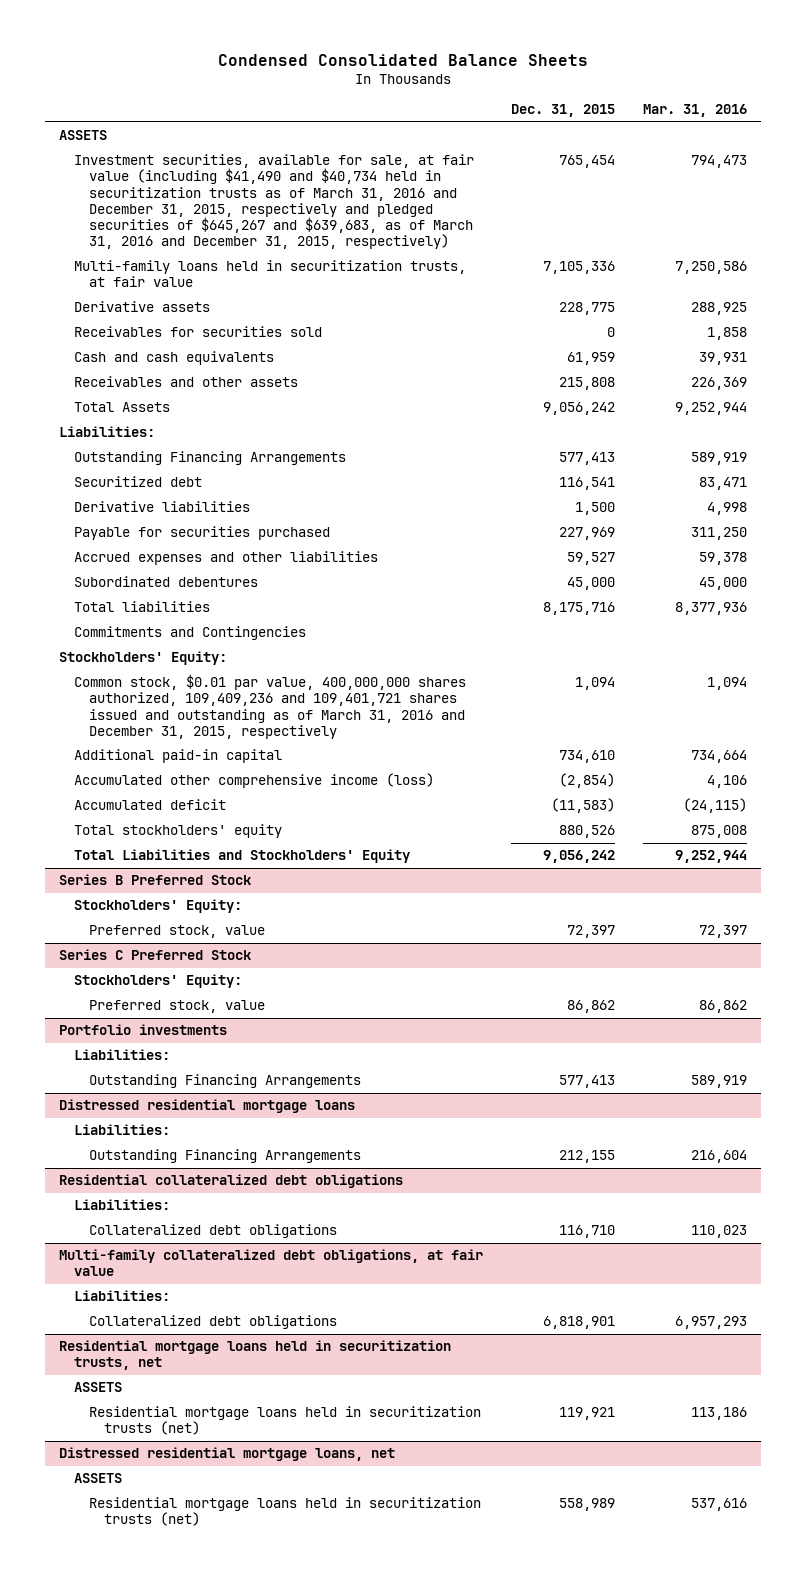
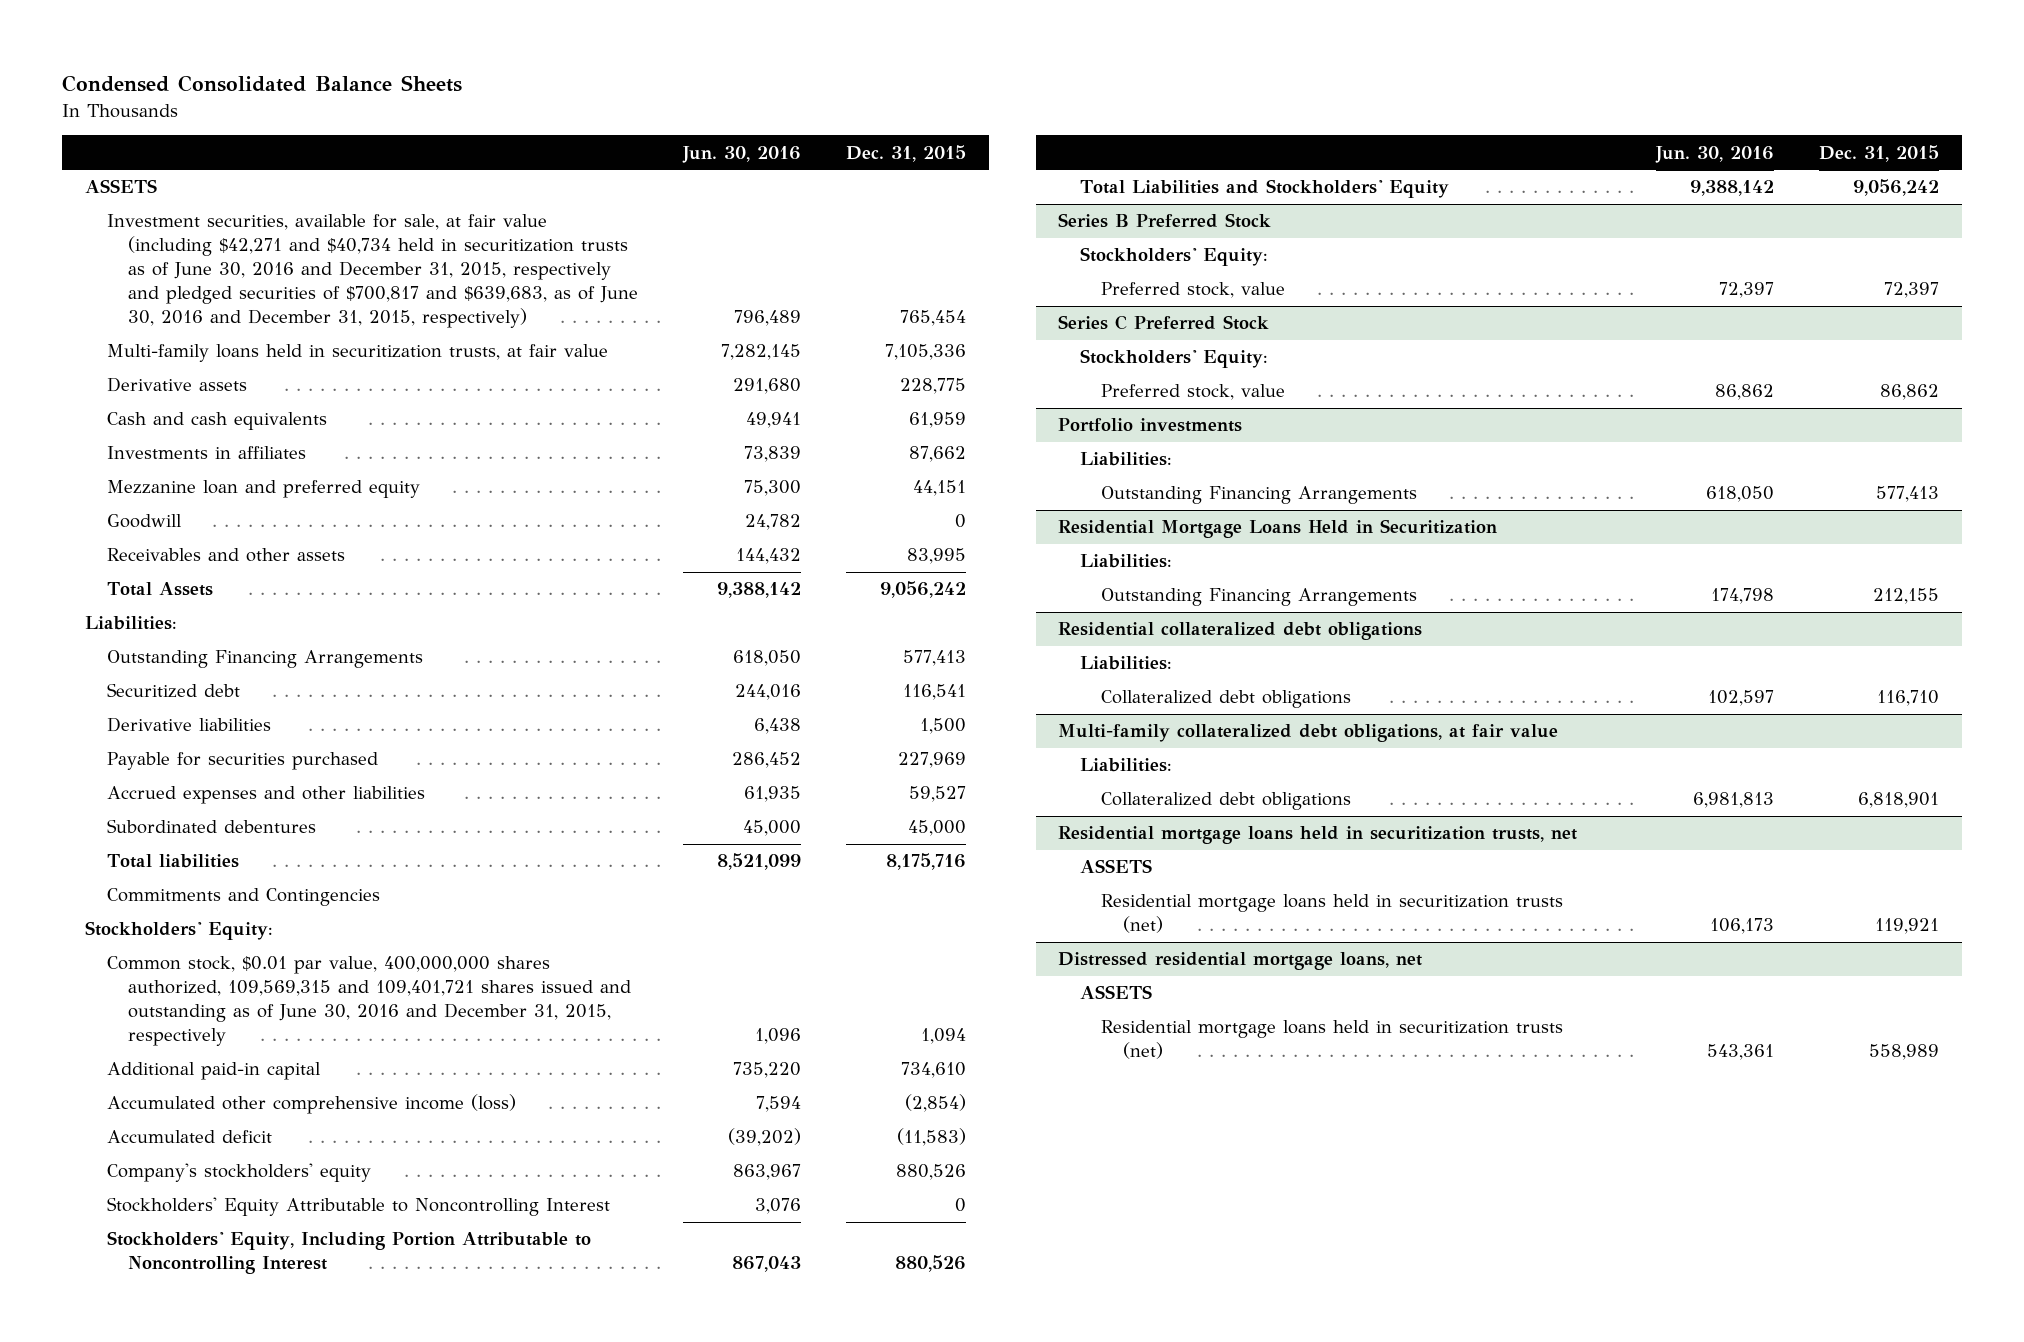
- | Dec. 31, 2015 | Mar. 31, 2016
+ | Jun. 30, 2016 | Dec. 31, 2015
- Investment securities, available for sale, at fair value (including $41,490 and $40,734 held in securitization trusts as of March 31, 2016 and December 31, 2015, respectively and pledged securities of $645,267 and $639,683, as of March 31, 2016 and December 31, 2015, respectively) | 765,454 | 794,473
+ Investment securities, available for sale, at fair value (including $42,271 and $40,734 held in securitization trusts as of June 30, 2016 and December 31, 2015, respectively and pledged securities of $700,817 and $639,683, as of June 30, 2016 and December 31, 2015, respectively) | 796,489 | 765,454
- Receivables for securities sold | 0 | 1,858
- Receivables and other assets | 215,808 | 226,369
+ Investments in affiliates | 73,839 | 87,662
+ Mezzanine loan and preferred equity | 75,300 | 44,151
+ Goodwill | 24,782 | 0
+ Receivables and other assets | 144,432 | 83,995
- Common stock, $0.01 par value, 400,000,000 shares authorized, 109,409,236 and 109,401,721 shares issued and outstanding as of March 31, 2016 and December 31, 2015, respectively | 1,094 | 1,094
+ Common stock, $0.01 par value, 400,000,000 shares authorized, 109,569,315 and 109,401,721 shares issued and outstanding as of June 30, 2016 and December 31, 2015, respectively | 1,096 | 1,094
- Total stockholders' equity | 880,526 | 875,008
+ Company's stockholders' equity | 863,967 | 880,526
+ Stockholders' Equity Attributable to Noncontrolling Interest | 3,076 | 0
+ Stockholders' Equity, Including Portion Attributable to Noncontrolling Interest | 867,043 | 880,526
- Distressed residential mortgage loans
+ Residential Mortgage Loans Held in Securitization

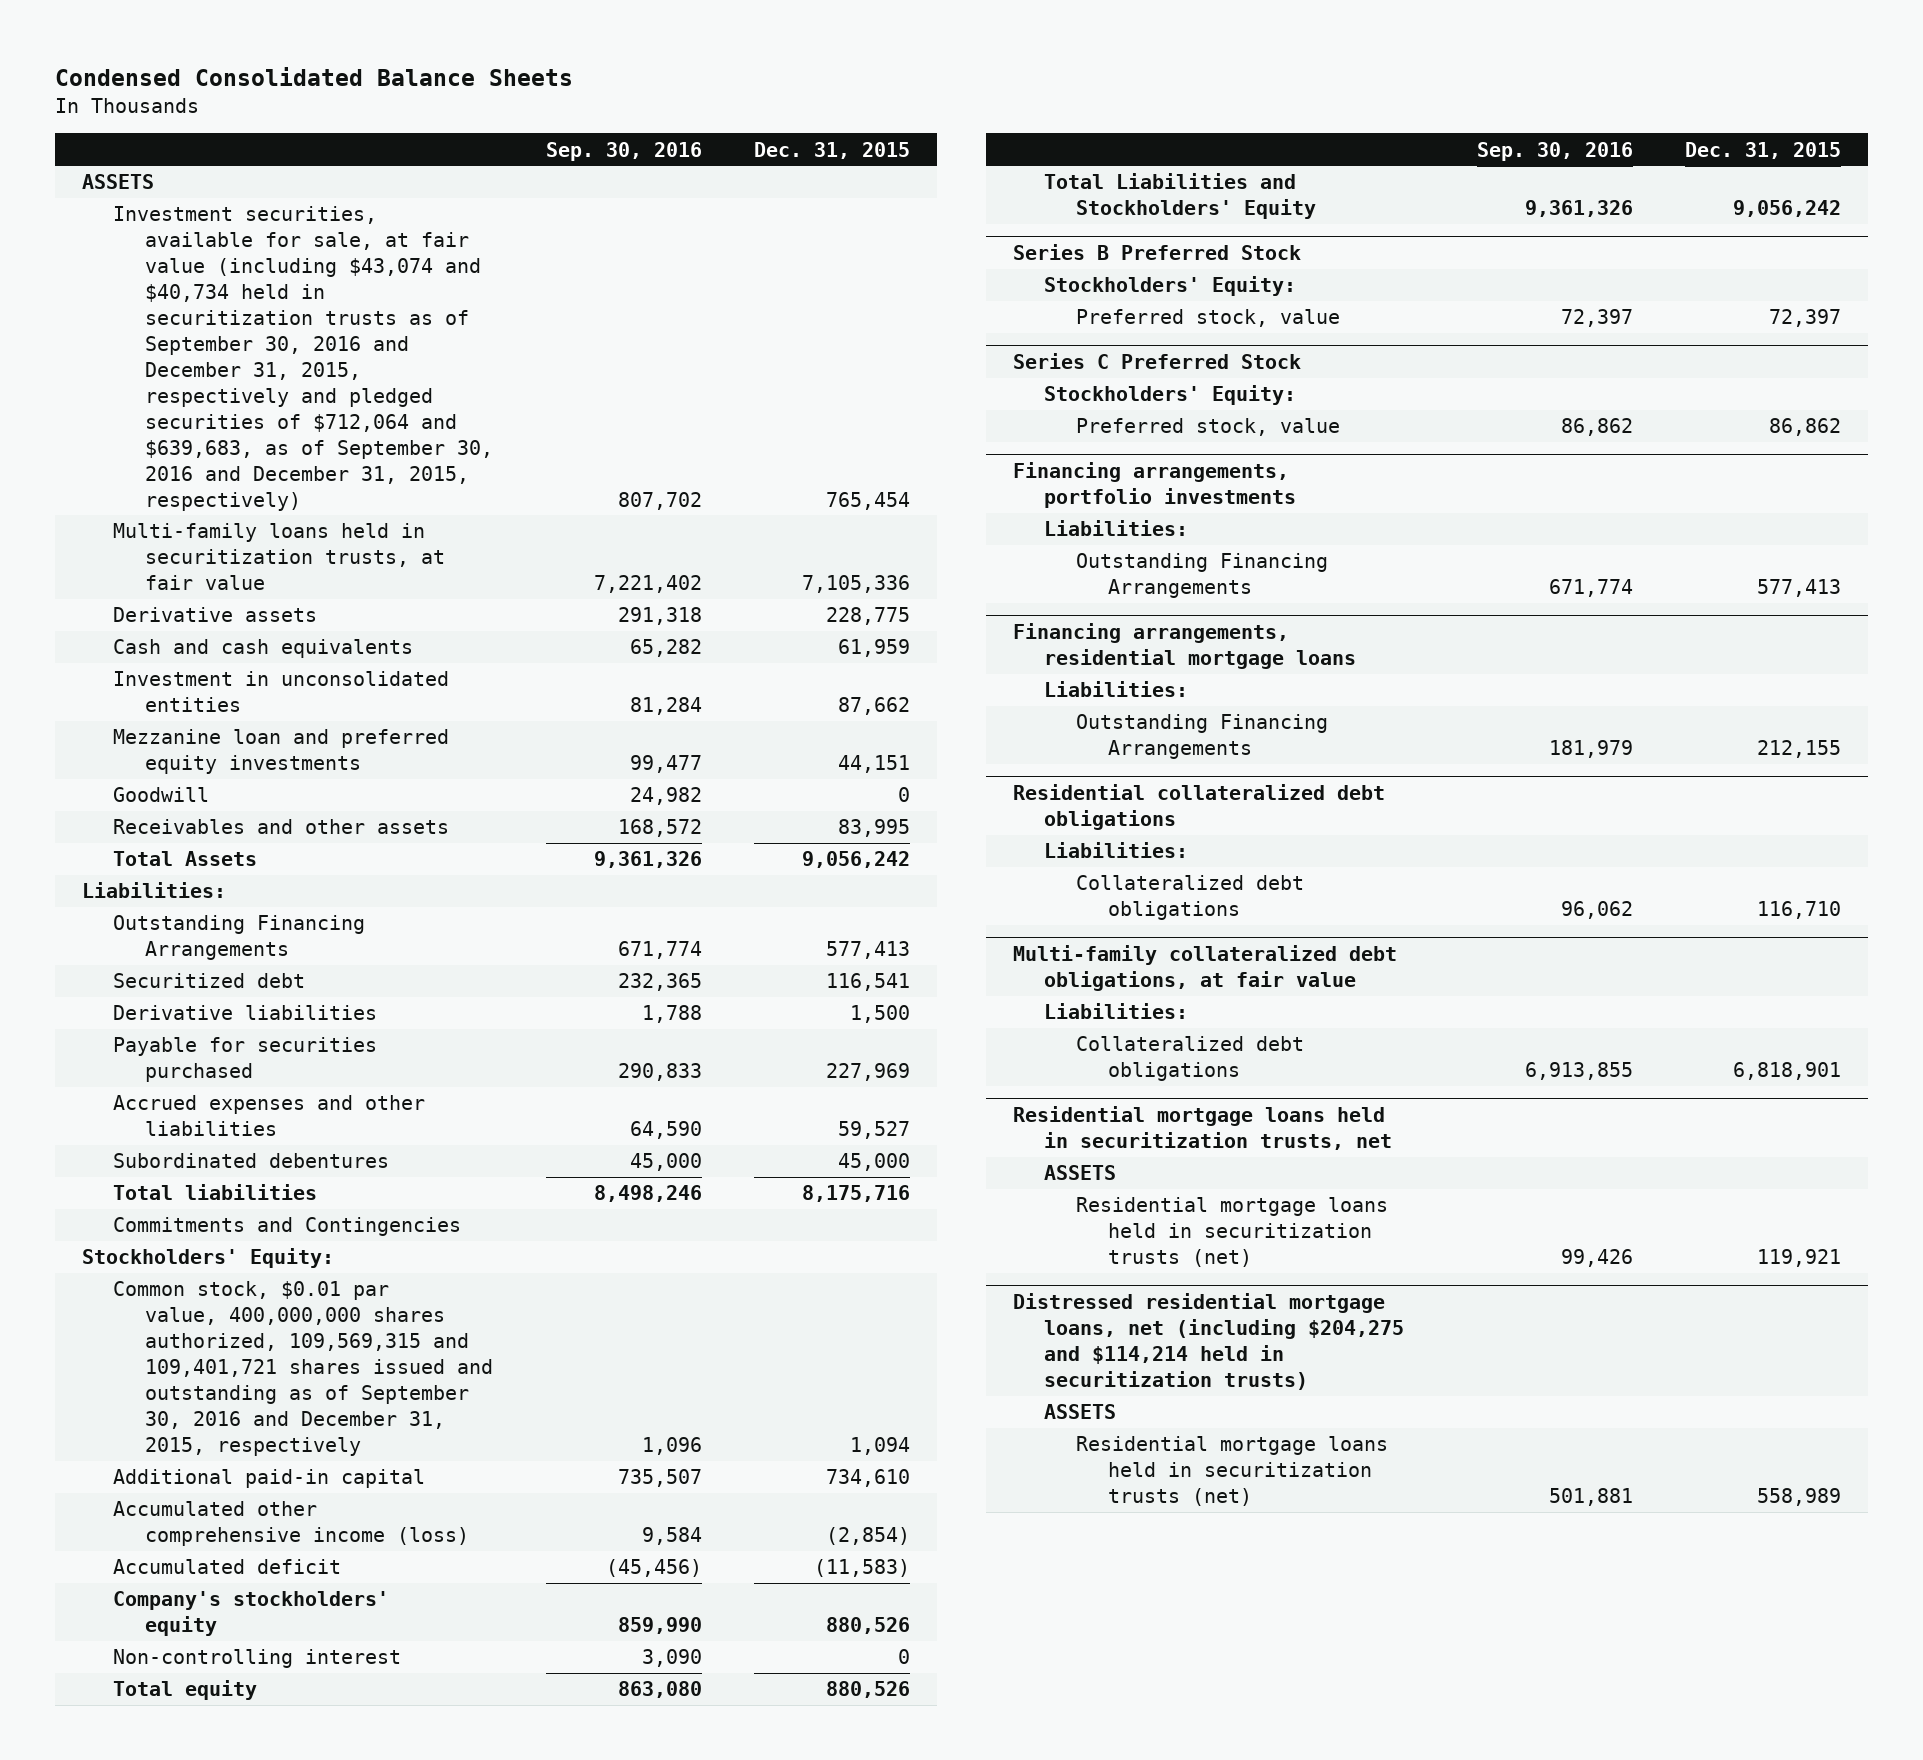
- | Jun. 30, 2016 | Dec. 31, 2015
+ | Sep. 30, 2016 | Dec. 31, 2015
- Investment securities, available for sale, at fair value (including $42,271 and $40,734 held in securitization trusts as of June 30, 2016 and December 31, 2015, respectively and pledged securities of $700,817 and $639,683, as of June 30, 2016 and December 31, 2015, respectively) | 796,489 | 765,454
+ Investment securities, available for sale, at fair value (including $43,074 and $40,734 held in securitization trusts as of September 30, 2016 and December 31, 2015, respectively and pledged securities of $712,064 and $639,683, as of September 30, 2016 and December 31, 2015, respectively) | 807,702 | 765,454
- Investments in affiliates | 73,839 | 87,662
- Mezzanine loan and preferred equity | 75,300 | 44,151
+ Investment in unconsolidated entities | 81,284 | 87,662
+ Mezzanine loan and preferred equity investments | 99,477 | 44,151
- Common stock, $0.01 par value, 400,000,000 shares authorized, 109,569,315 and 109,401,721 shares issued and outstanding as of June 30, 2016 and December 31, 2015, respectively | 1,096 | 1,094
+ Common stock, $0.01 par value, 400,000,000 shares authorized, 109,569,315 and 109,401,721 shares issued and outstanding as of September 30, 2016 and December 31, 2015, respectively | 1,096 | 1,094
- Stockholders' Equity Attributable to Noncontrolling Interest | 3,076 | 0
- Stockholders' Equity, Including Portion Attributable to Noncontrolling Interest | 867,043 | 880,526
+ Non-controlling interest | 3,090 | 0
+ Total equity | 863,080 | 880,526
- Portfolio investments
+ Financing arrangements, portfolio investments
- Residential Mortgage Loans Held in Securitization
+ Financing arrangements, residential mortgage loans
- Distressed residential mortgage loans, net
+ Distressed residential mortgage loans, net (including $204,275 and $114,214 held in securitization trusts)

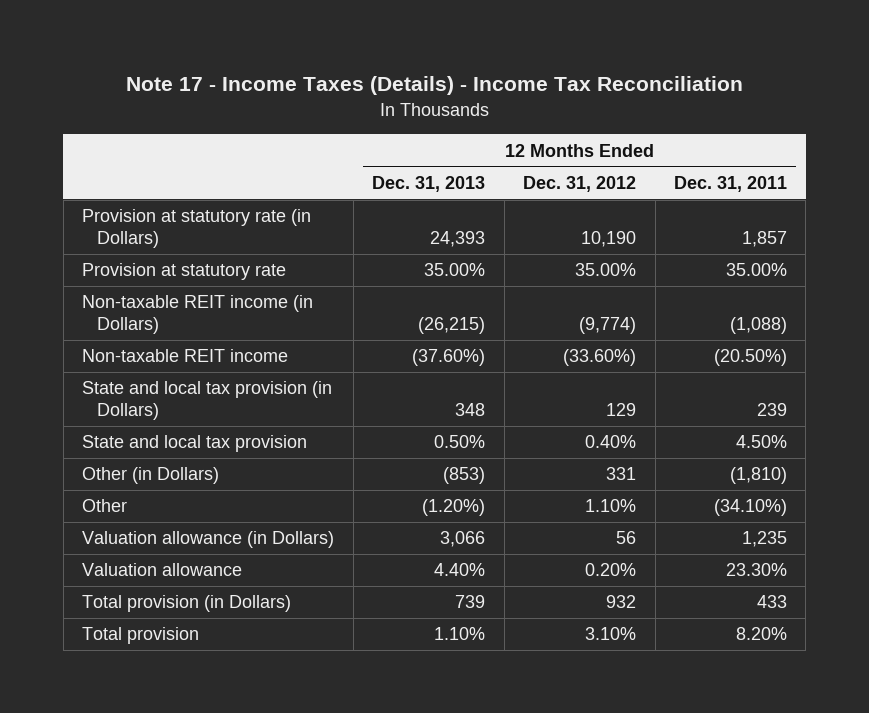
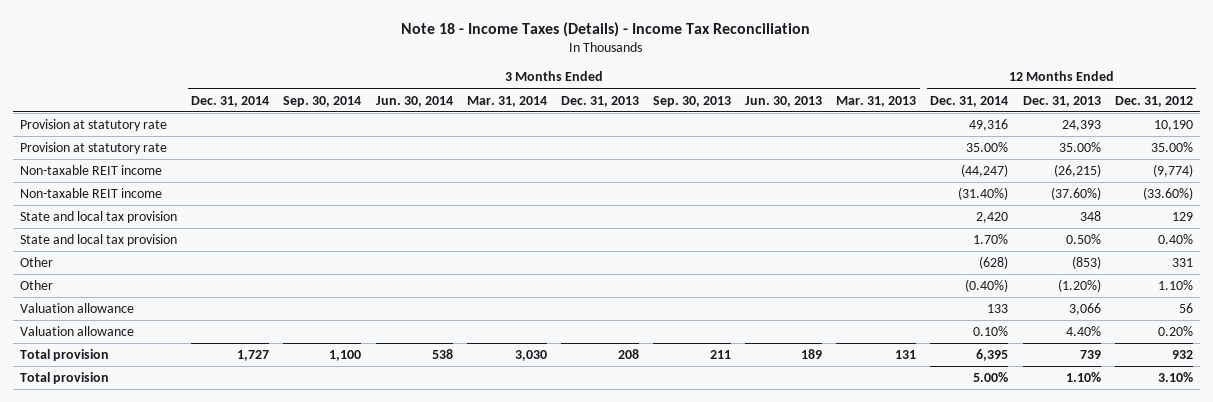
- Note 17 - Income Taxes (Details) - Income Tax Reconciliation
+ Note 18 - Income Taxes (Details) - Income Tax Reconciliation
- | 12 Months Ended Dec. 31, 2013 | 12 Months Ended Dec. 31, 2012 | 12 Months Ended Dec. 31, 2011
+ | 3 Months Ended Dec. 31, 2014 | 3 Months Ended Sep. 30, 2014 | 3 Months Ended Jun. 30, 2014 | 3 Months Ended Mar. 31, 2014 | 3 Months Ended Dec. 31, 2013 | 3 Months Ended Sep. 30, 2013 | 3 Months Ended Jun. 30, 2013 | 3 Months Ended Mar. 31, 2013 | 12 Months Ended Dec. 31, 2014 | 12 Months Ended Dec. 31, 2013 | 12 Months Ended Dec. 31, 2012
- Provision at statutory rate (in Dollars) | 24,393 | 10,190 | 1,857
+ Provision at statutory rate | | | | | | | | | 49,316 | 24,393 | 10,190
- Non-taxable REIT income (in Dollars) | (26,215) | (9,774) | (1,088)
+ Non-taxable REIT income | | | | | | | | | (44,247) | (26,215) | (9,774)
- State and local tax provision (in Dollars) | 348 | 129 | 239
+ State and local tax provision | | | | | | | | | 2,420 | 348 | 129
- Other (in Dollars) | (853) | 331 | (1,810)
+ Other | | | | | | | | | (628) | (853) | 331
- Valuation allowance (in Dollars) | 3,066 | 56 | 1,235
+ Valuation allowance | | | | | | | | | 133 | 3,066 | 56
- Total provision (in Dollars) | 739 | 932 | 433
+ Total provision | 1,727 | 1,100 | 538 | 3,030 | 208 | 211 | 189 | 131 | 6,395 | 739 | 932

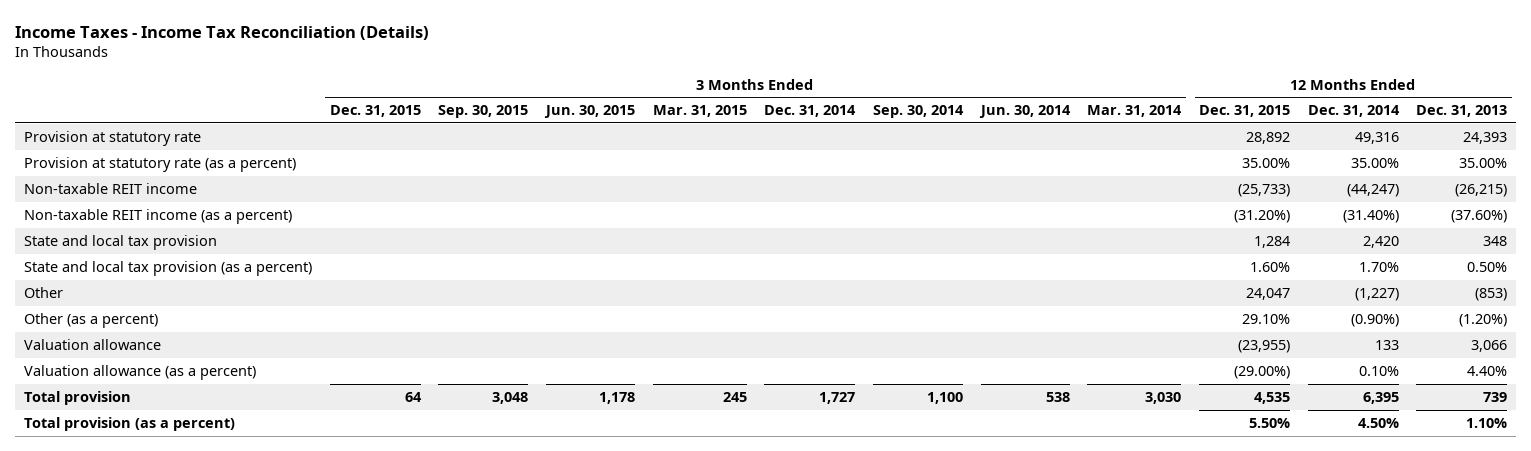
- Note 18 - Income Taxes (Details) - Income Tax Reconciliation
+ Income Taxes - Income Tax Reconciliation (Details)
- | 3 Months Ended Dec. 31, 2014 | 3 Months Ended Sep. 30, 2014 | 3 Months Ended Jun. 30, 2014 | 3 Months Ended Mar. 31, 2014 | 3 Months Ended Dec. 31, 2013 | 3 Months Ended Sep. 30, 2013 | 3 Months Ended Jun. 30, 2013 | 3 Months Ended Mar. 31, 2013 | 12 Months Ended Dec. 31, 2014 | 12 Months Ended Dec. 31, 2013 | 12 Months Ended Dec. 31, 2012
+ | 3 Months Ended Dec. 31, 2015 | 3 Months Ended Sep. 30, 2015 | 3 Months Ended Jun. 30, 2015 | 3 Months Ended Mar. 31, 2015 | 3 Months Ended Dec. 31, 2014 | 3 Months Ended Sep. 30, 2014 | 3 Months Ended Jun. 30, 2014 | 3 Months Ended Mar. 31, 2014 | 12 Months Ended Dec. 31, 2015 | 12 Months Ended Dec. 31, 2014 | 12 Months Ended Dec. 31, 2013
- Provision at statutory rate | | | | | | | | | 35.00% | 35.00% | 35.00%
+ Provision at statutory rate (as a percent) | | | | | | | | | 35.00% | 35.00% | 35.00%
- Non-taxable REIT income | | | | | | | | | (31.40%) | (37.60%) | (33.60%)
+ Non-taxable REIT income (as a percent) | | | | | | | | | (31.20%) | (31.40%) | (37.60%)
- State and local tax provision | | | | | | | | | 1.70% | 0.50% | 0.40%
- Other | | | | | | | | | (628) | (853) | 331
- Other | | | | | | | | | (0.40%) | (1.20%) | 1.10%
+ State and local tax provision (as a percent) | | | | | | | | | 1.60% | 1.70% | 0.50%
+ Other | | | | | | | | | 24,047 | (1,227) | (853)
+ Other (as a percent) | | | | | | | | | 29.10% | (0.90%) | (1.20%)
- Valuation allowance | | | | | | | | | 0.10% | 4.40% | 0.20%
+ Valuation allowance (as a percent) | | | | | | | | | (29.00%) | 0.10% | 4.40%
- Total provision | | | | | | | | | 5.00% | 1.10% | 3.10%
+ Total provision (as a percent) | | | | | | | | | 5.50% | 4.50% | 1.10%

